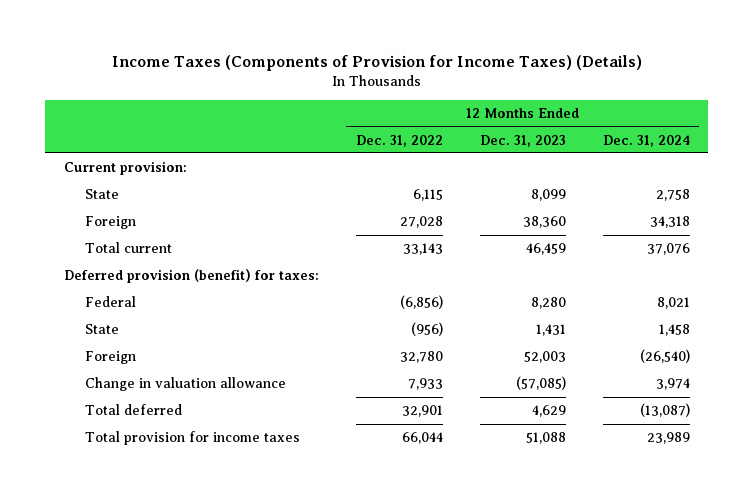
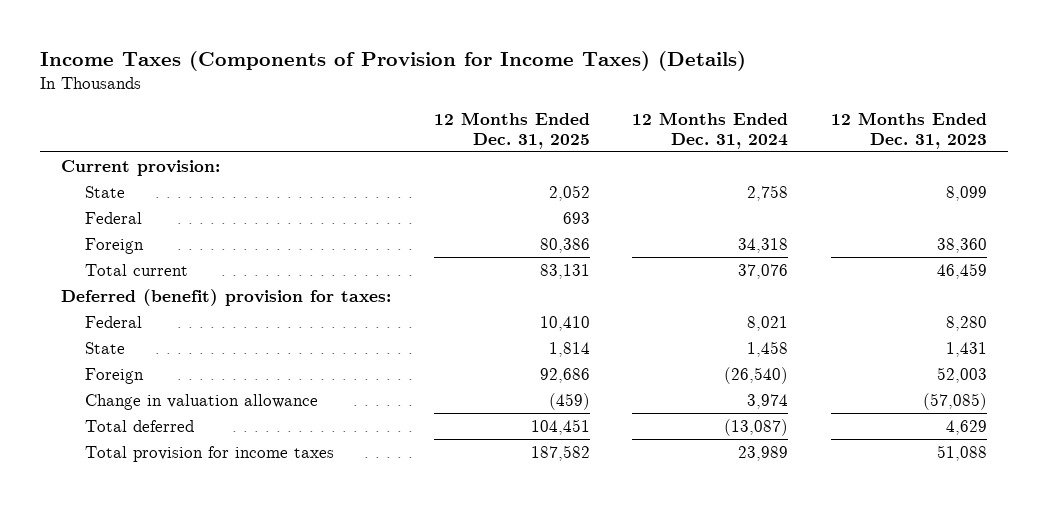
- | 12 Months Ended Dec. 31, 2022 | 12 Months Ended Dec. 31, 2023 | 12 Months Ended Dec. 31, 2024
+ | 12 Months Ended Dec. 31, 2025 | 12 Months Ended Dec. 31, 2024 | 12 Months Ended Dec. 31, 2023
+ Federal | 693 | |
- Deferred provision (benefit) for taxes:
+ Deferred (benefit) provision for taxes:

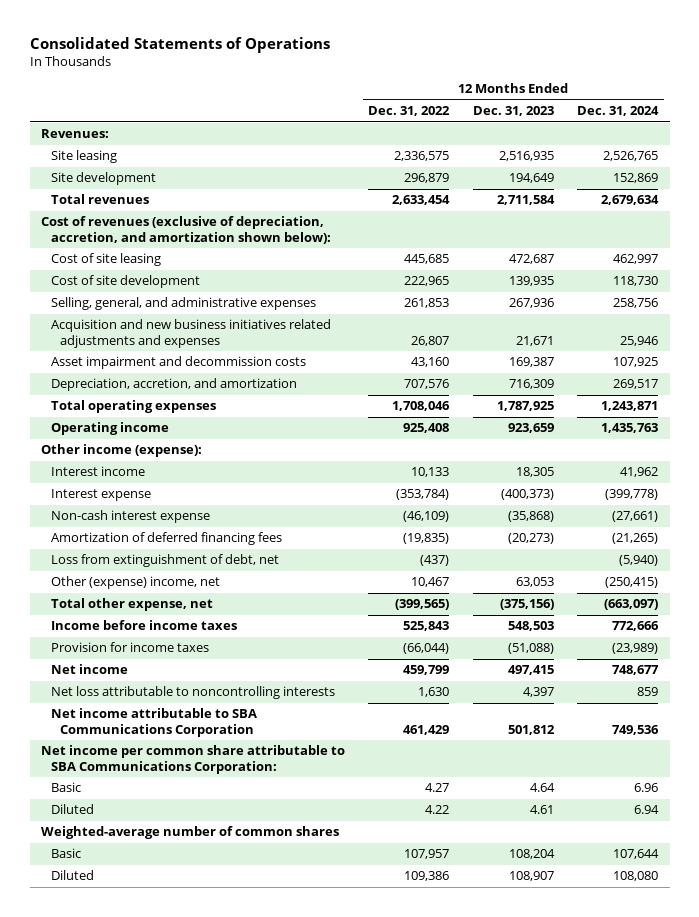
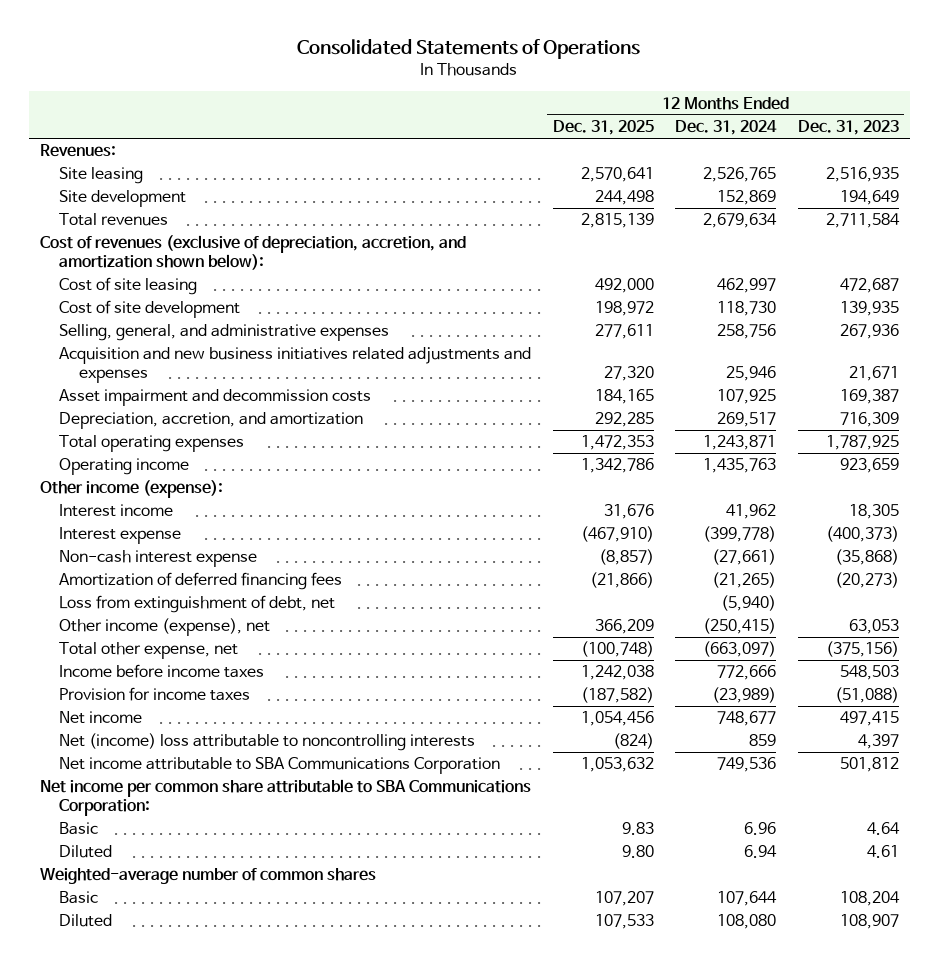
- | 12 Months Ended Dec. 31, 2022 | 12 Months Ended Dec. 31, 2023 | 12 Months Ended Dec. 31, 2024
+ | 12 Months Ended Dec. 31, 2025 | 12 Months Ended Dec. 31, 2024 | 12 Months Ended Dec. 31, 2023
- Other (expense) income, net | 10,467 | 63,053 | (250,415)
+ Other income (expense), net | 366,209 | (250,415) | 63,053
- Net loss attributable to noncontrolling interests | 1,630 | 4,397 | 859
+ Net (income) loss attributable to noncontrolling interests | (824) | 859 | 4,397

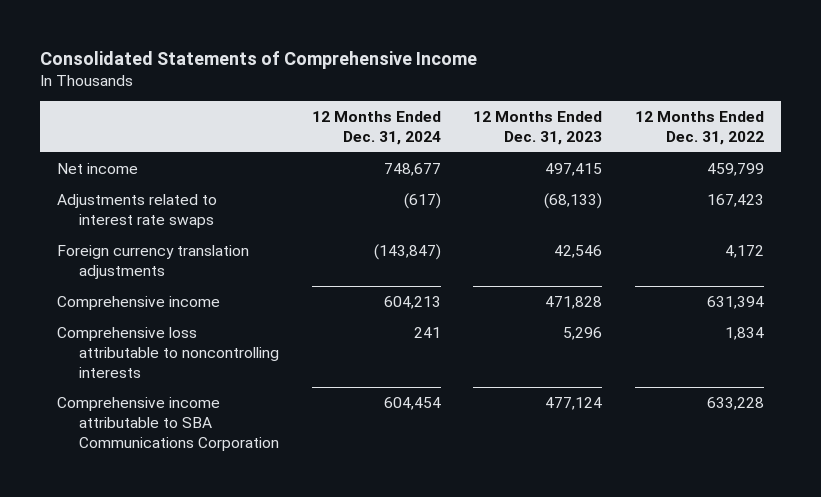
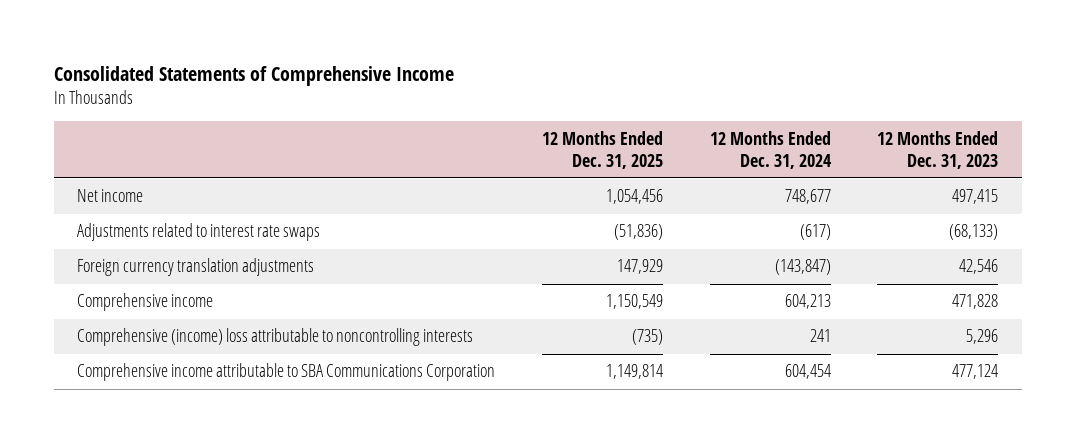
- | 12 Months Ended Dec. 31, 2024 | 12 Months Ended Dec. 31, 2023 | 12 Months Ended Dec. 31, 2022
+ | 12 Months Ended Dec. 31, 2025 | 12 Months Ended Dec. 31, 2024 | 12 Months Ended Dec. 31, 2023
- Comprehensive loss attributable to noncontrolling interests | 241 | 5,296 | 1,834
+ Comprehensive (income) loss attributable to noncontrolling interests | (735) | 241 | 5,296

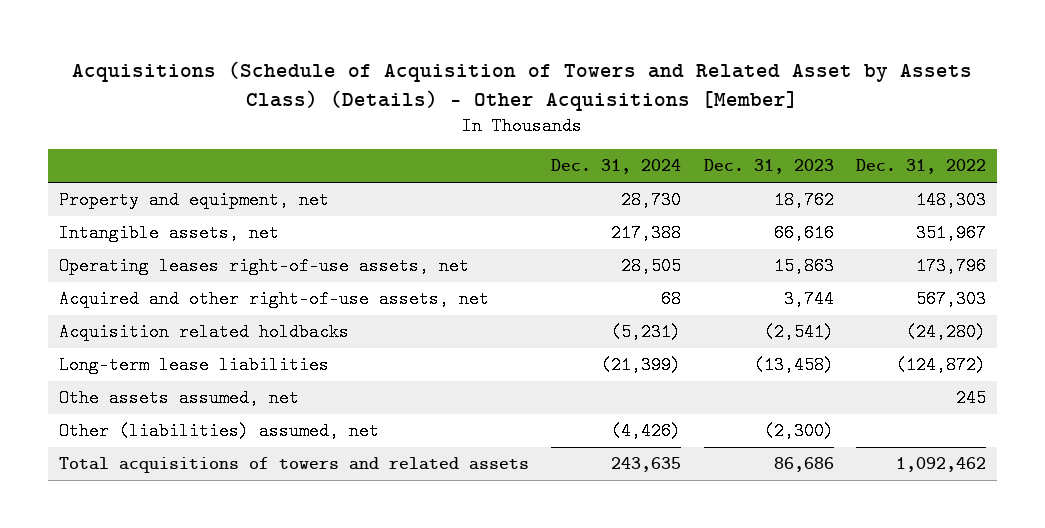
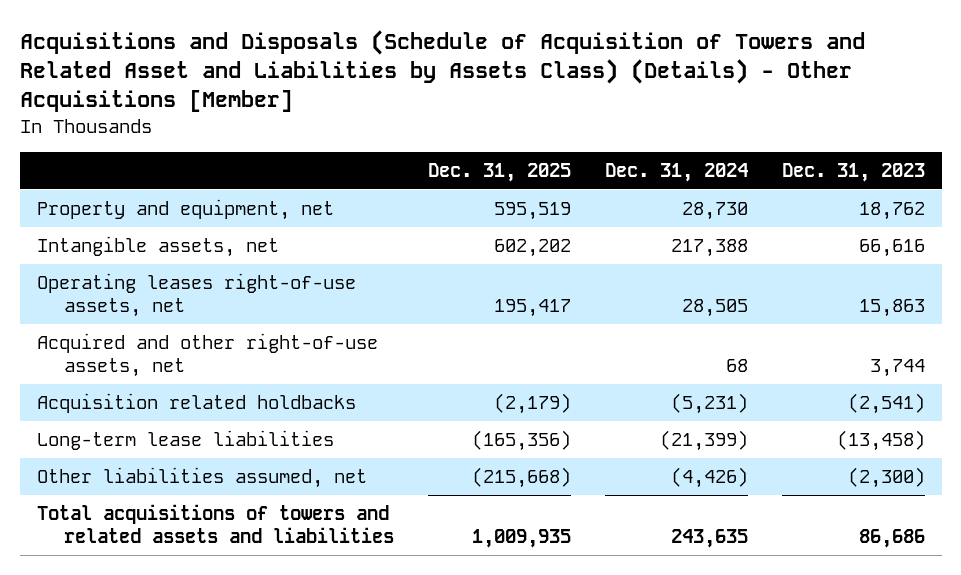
- Acquisitions (Schedule of Acquisition of Towers and Related Asset by Assets Class) (Details) - Other Acquisitions [Member]
+ Acquisitions and Disposals (Schedule of Acquisition of Towers and Related Asset and Liabilities by Assets Class) (Details) - Other Acquisitions [Member]
- | Dec. 31, 2024 | Dec. 31, 2023 | Dec. 31, 2022
+ | Dec. 31, 2025 | Dec. 31, 2024 | Dec. 31, 2023
- Othe assets assumed, net | | | 245
- Other (liabilities) assumed, net | (4,426) | (2,300) |
- Total acquisitions of towers and related assets | 243,635 | 86,686 | 1,092,462
+ Other liabilities assumed, net | (215,668) | (4,426) | (2,300)
+ Total acquisitions of towers and related assets and liabilities | 1,009,935 | 243,635 | 86,686

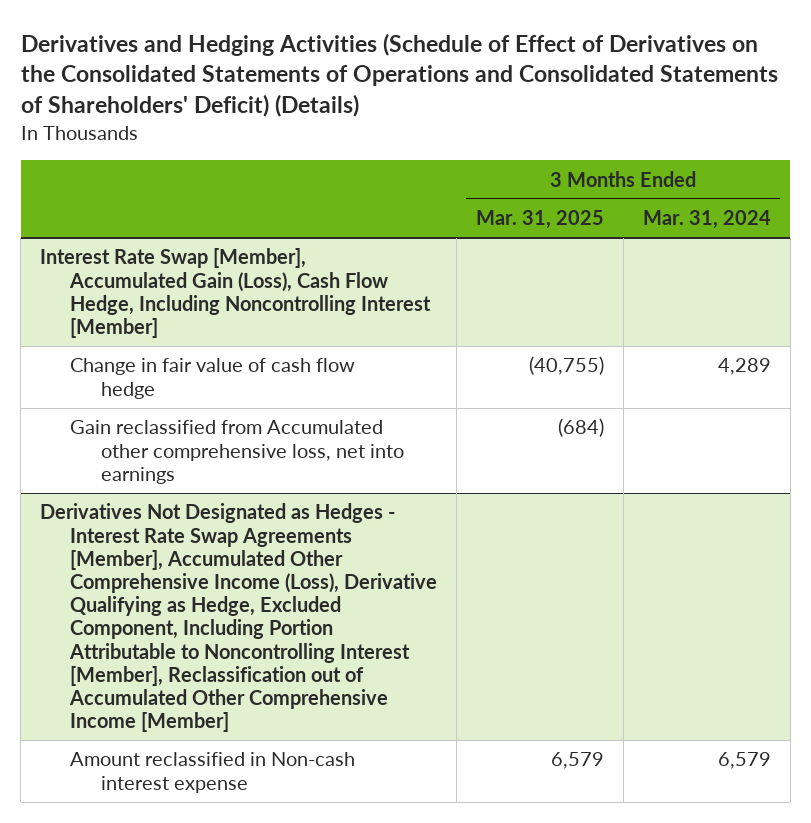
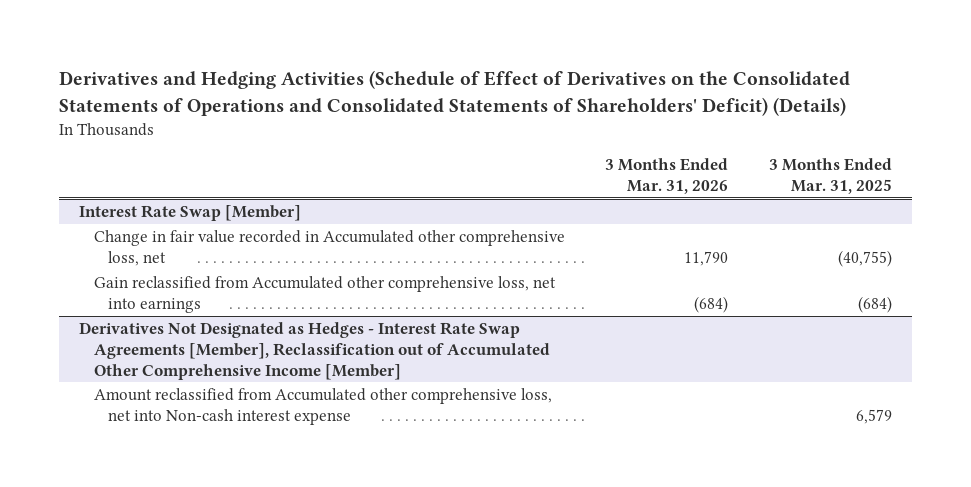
- | 3 Months Ended Mar. 31, 2025 | 3 Months Ended Mar. 31, 2024
+ | 3 Months Ended Mar. 31, 2026 | 3 Months Ended Mar. 31, 2025
- Interest Rate Swap [Member], Accumulated Gain (Loss), Cash Flow Hedge, Including Noncontrolling Interest [Member]
- Change in fair value of cash flow hedge | (40,755) | 4,289
+ Interest Rate Swap [Member]
+ Change in fair value recorded in Accumulated other comprehensive loss, net | 11,790 | (40,755)
- Derivatives Not Designated as Hedges - Interest Rate Swap Agreements [Member], Accumulated Other Comprehensive Income (Loss), Derivative Qualifying as Hedge, Excluded Component, Including Portion Attributable to Noncontrolling Interest [Member], Reclassification out of Accumulated Other Comprehensive Income [Member]
- Amount reclassified in Non-cash interest expense | 6,579 | 6,579
+ Derivatives Not Designated as Hedges - Interest Rate Swap Agreements [Member], Reclassification out of Accumulated Other Comprehensive Income [Member]
+ Amount reclassified from Accumulated other comprehensive loss, net into Non-cash interest expense | | 6,579

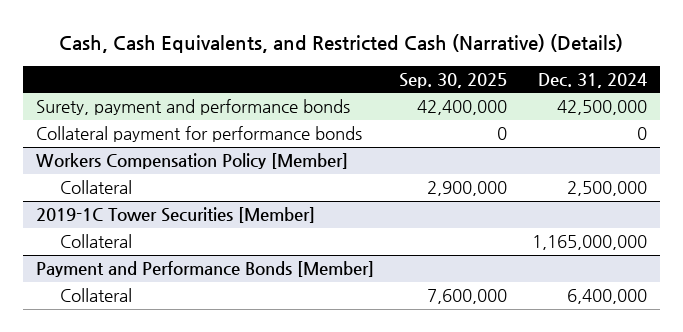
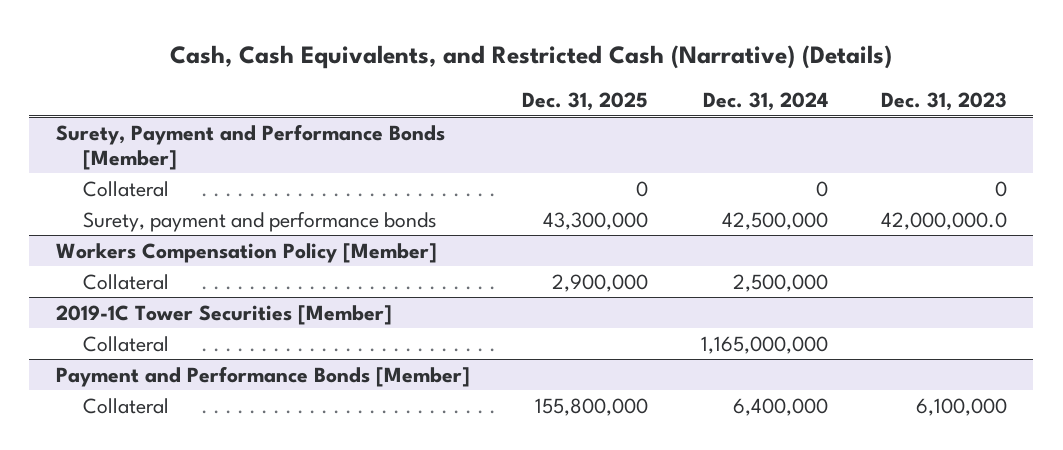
- | Sep. 30, 2025 | Dec. 31, 2024
+ | Dec. 31, 2025 | Dec. 31, 2024 | Dec. 31, 2023
+ Surety, Payment and Performance Bonds [Member]
+ Collateral | 0 | 0 | 0
- Collateral payment for performance bonds | 0 | 0

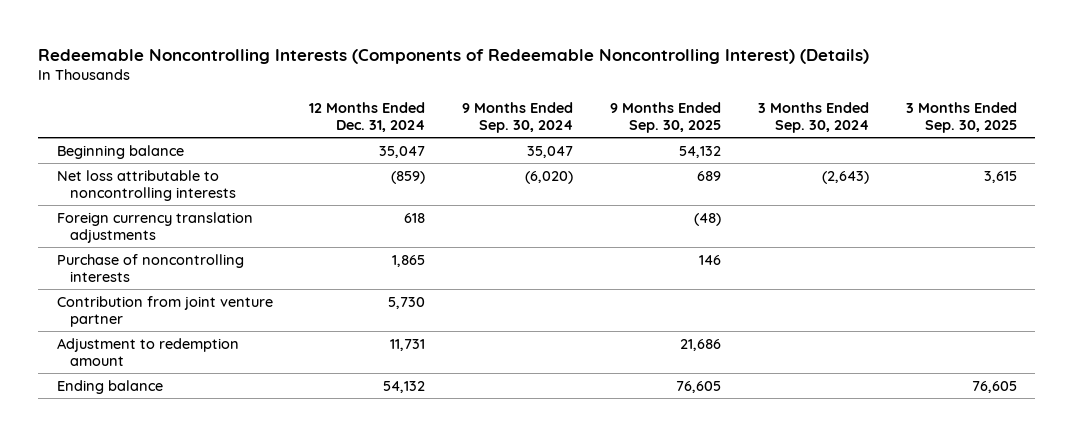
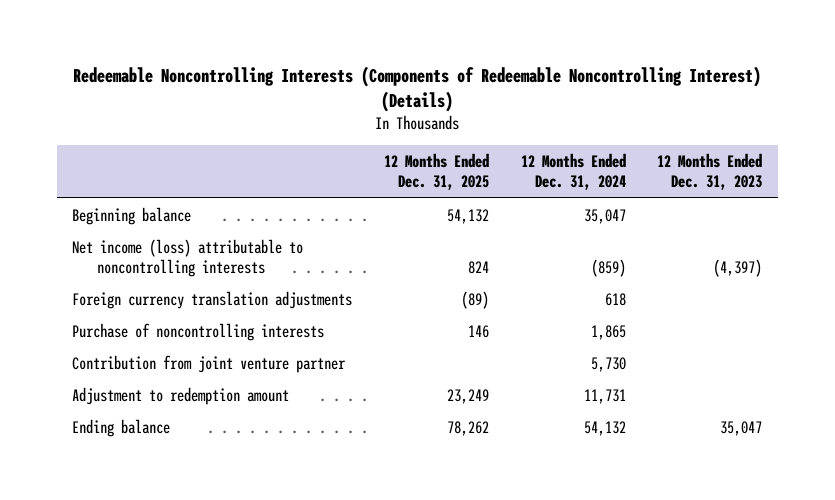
- | 12 Months Ended Dec. 31, 2024 | 9 Months Ended Sep. 30, 2024 | 9 Months Ended Sep. 30, 2025 | 3 Months Ended Sep. 30, 2024 | 3 Months Ended Sep. 30, 2025
+ | 12 Months Ended Dec. 31, 2025 | 12 Months Ended Dec. 31, 2024 | 12 Months Ended Dec. 31, 2023
- Net loss attributable to noncontrolling interests | (859) | (6,020) | 689 | (2,643) | 3,615
+ Net income (loss) attributable to noncontrolling interests | 824 | (859) | (4,397)

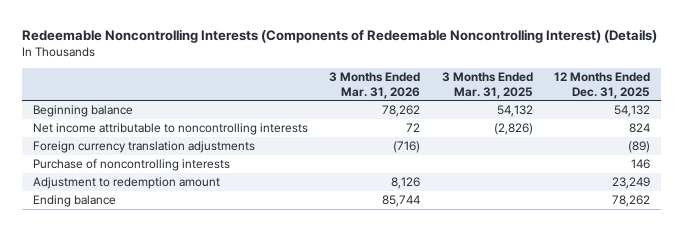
- | 12 Months Ended Dec. 31, 2025 | 12 Months Ended Dec. 31, 2024 | 12 Months Ended Dec. 31, 2023
+ | 3 Months Ended Mar. 31, 2026 | 3 Months Ended Mar. 31, 2025 | 12 Months Ended Dec. 31, 2025
- Net income (loss) attributable to noncontrolling interests | 824 | (859) | (4,397)
+ Net income attributable to noncontrolling interests | 72 | (2,826) | 824
- Contribution from joint venture partner | | 5,730 |

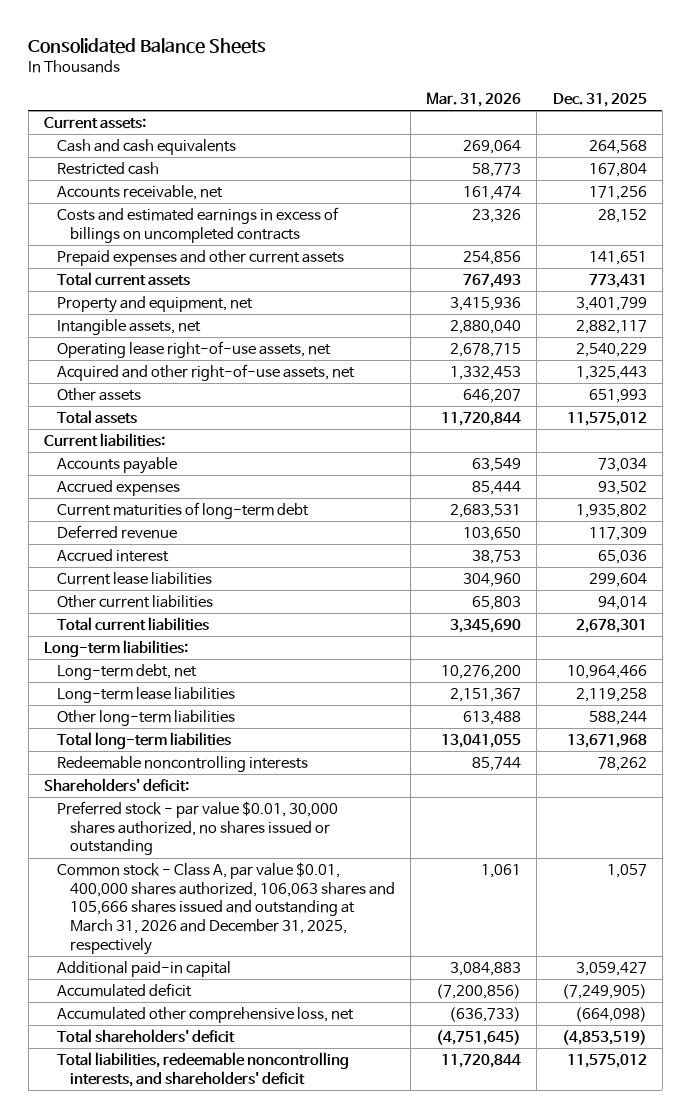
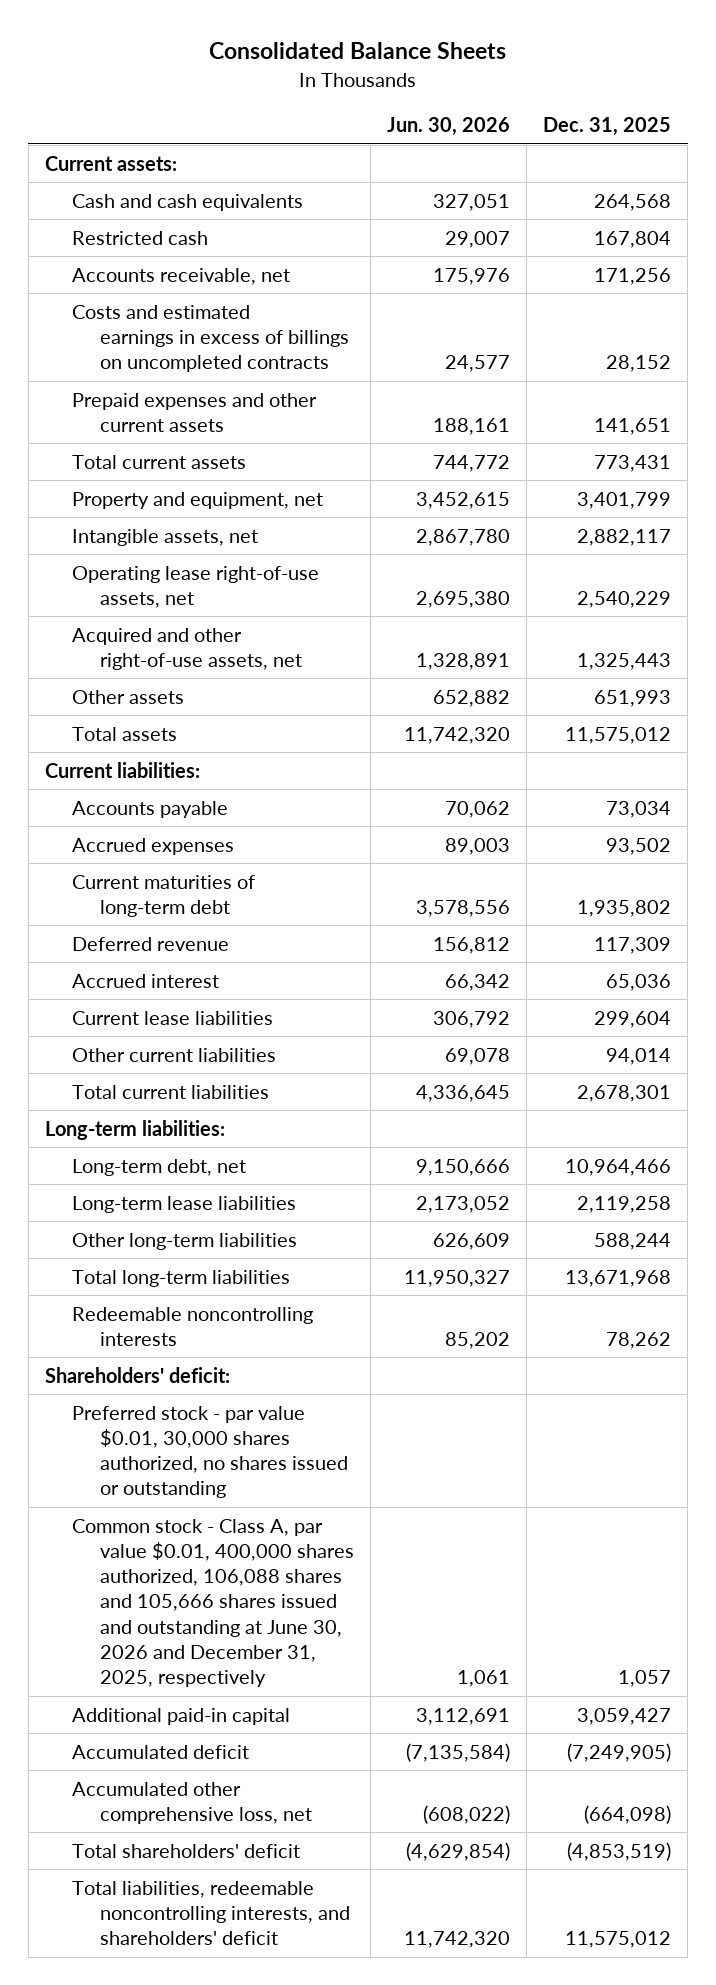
- | Mar. 31, 2026 | Dec. 31, 2025
+ | Jun. 30, 2026 | Dec. 31, 2025
- Common stock - Class A, par value $0.01, 400,000 shares authorized, 106,063 shares and 105,666 shares issued and outstanding at March 31, 2026 and December 31, 2025, respectively | 1,061 | 1,057
+ Common stock - Class A, par value $0.01, 400,000 shares authorized, 106,088 shares and 105,666 shares issued and outstanding at June 30, 2026 and December 31, 2025, respectively | 1,061 | 1,057

